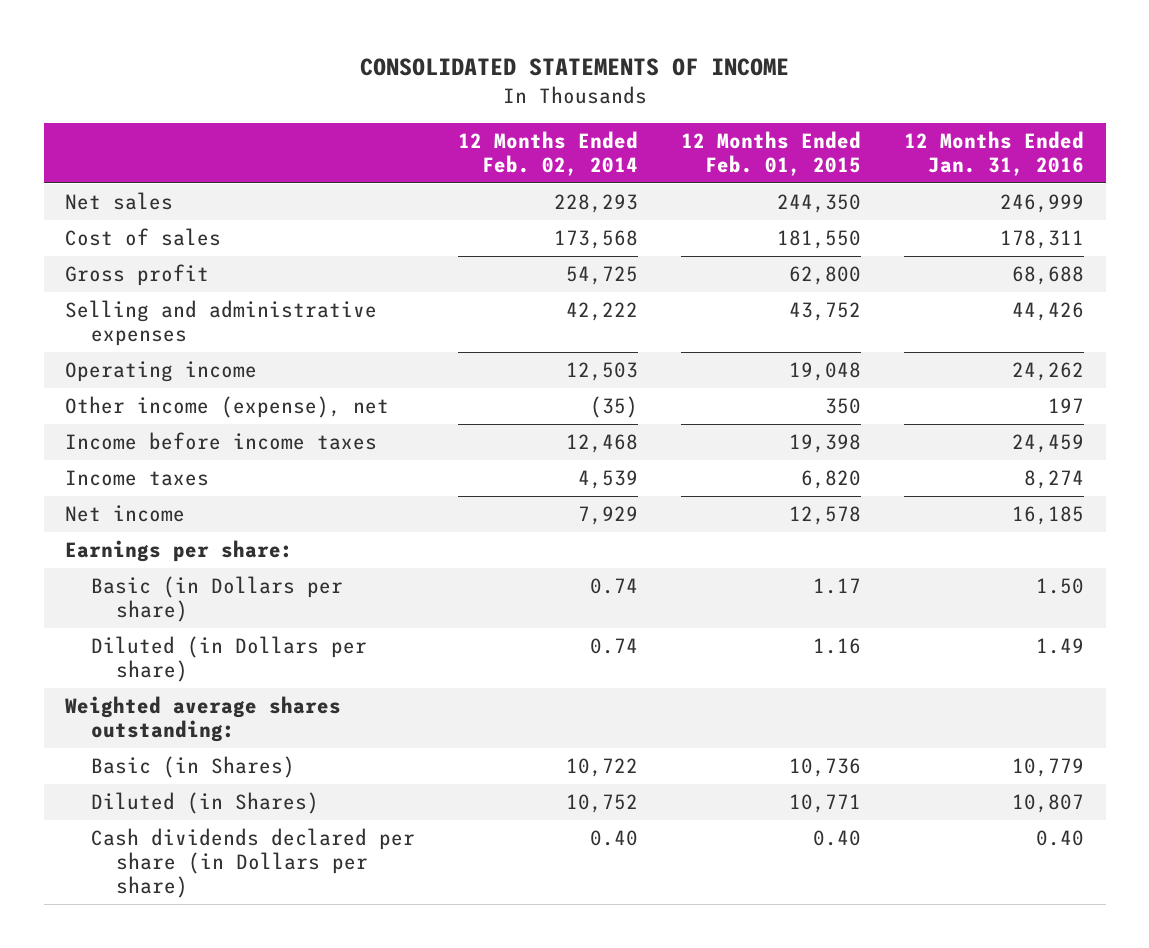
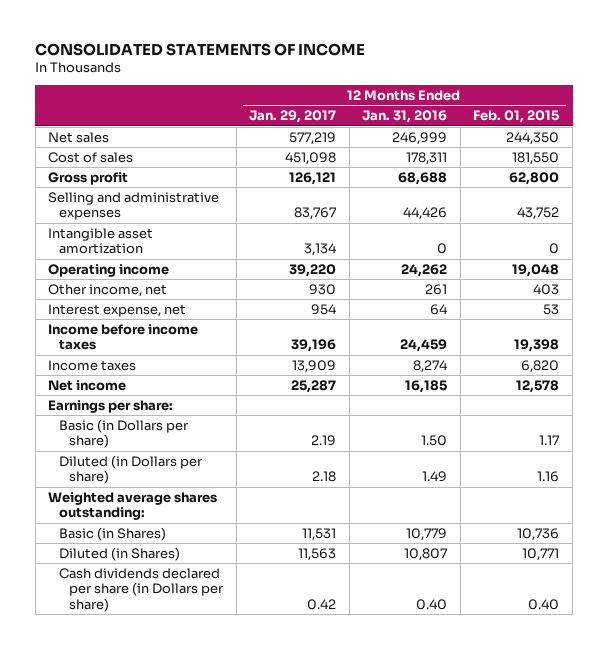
- | 12 Months Ended Feb. 02, 2014 | 12 Months Ended Feb. 01, 2015 | 12 Months Ended Jan. 31, 2016
+ | 12 Months Ended Jan. 29, 2017 | 12 Months Ended Jan. 31, 2016 | 12 Months Ended Feb. 01, 2015
+ Intangible asset amortization | 3,134 | 0 | 0
- Other income (expense), net | (35) | 350 | 197
+ Other income, net | 930 | 261 | 403
+ Interest expense, net | 954 | 64 | 53

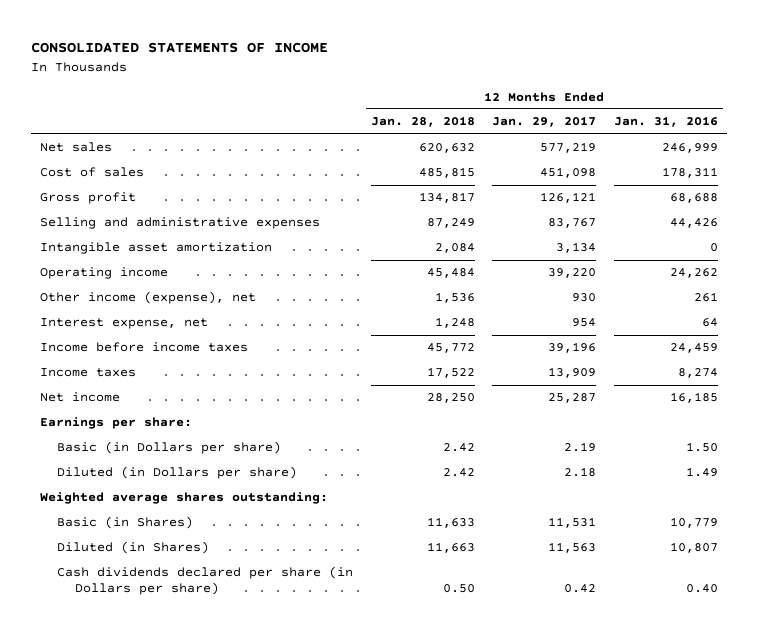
- | 12 Months Ended Jan. 29, 2017 | 12 Months Ended Jan. 31, 2016 | 12 Months Ended Feb. 01, 2015
+ | 12 Months Ended Jan. 28, 2018 | 12 Months Ended Jan. 29, 2017 | 12 Months Ended Jan. 31, 2016
- Other income, net | 930 | 261 | 403
+ Other income (expense), net | 1,536 | 930 | 261

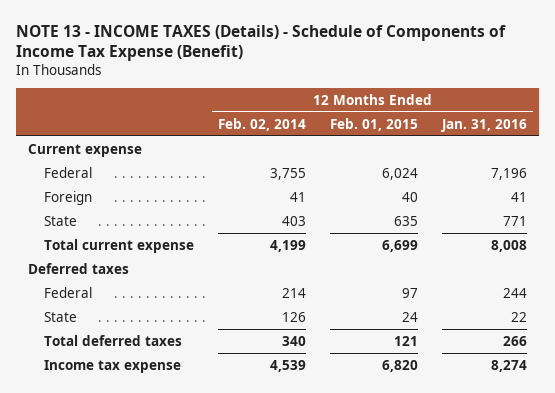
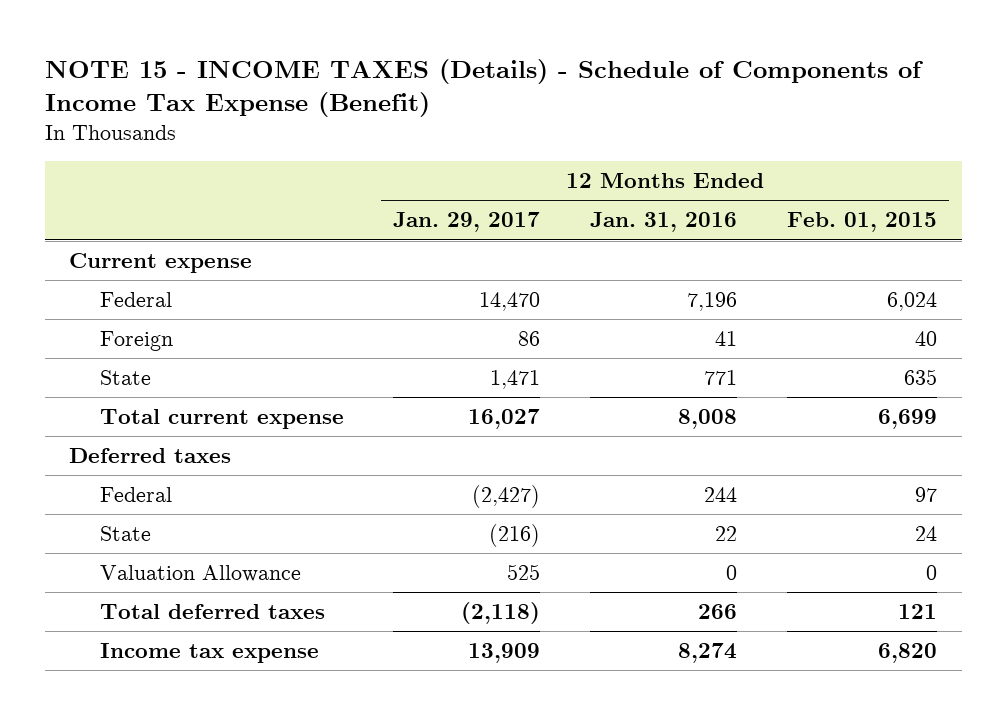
- NOTE 13 - INCOME TAXES (Details) - Schedule of Components of Income Tax Expense (Benefit)
+ NOTE 15 - INCOME TAXES (Details) - Schedule of Components of Income Tax Expense (Benefit)
- | 12 Months Ended Feb. 02, 2014 | 12 Months Ended Feb. 01, 2015 | 12 Months Ended Jan. 31, 2016
+ | 12 Months Ended Jan. 29, 2017 | 12 Months Ended Jan. 31, 2016 | 12 Months Ended Feb. 01, 2015
+ Valuation Allowance | 525 | 0 | 0

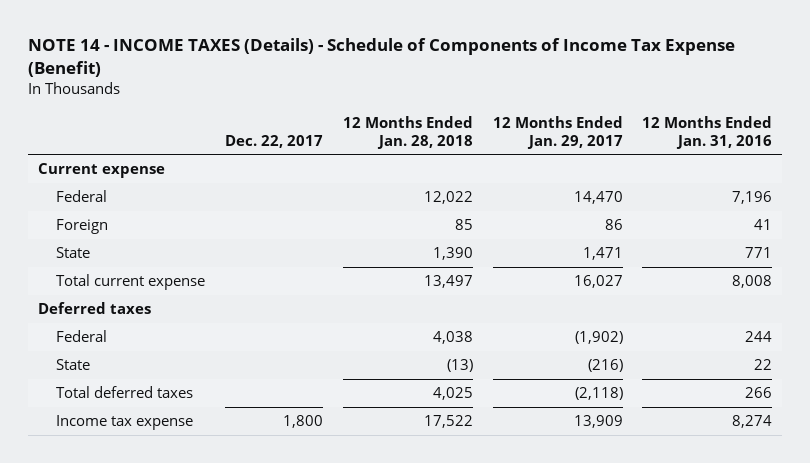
- NOTE 15 - INCOME TAXES (Details) - Schedule of Components of Income Tax Expense (Benefit)
+ NOTE 14 - INCOME TAXES (Details) - Schedule of Components of Income Tax Expense (Benefit)
- | 12 Months Ended Jan. 29, 2017 | 12 Months Ended Jan. 31, 2016 | 12 Months Ended Feb. 01, 2015
+ | Dec. 22, 2017 | 12 Months Ended Jan. 28, 2018 | 12 Months Ended Jan. 29, 2017 | 12 Months Ended Jan. 31, 2016
- Federal | (2,427) | 244 | 97
+ Federal | | 4,038 | (1,902) | 244
- Valuation Allowance | 525 | 0 | 0

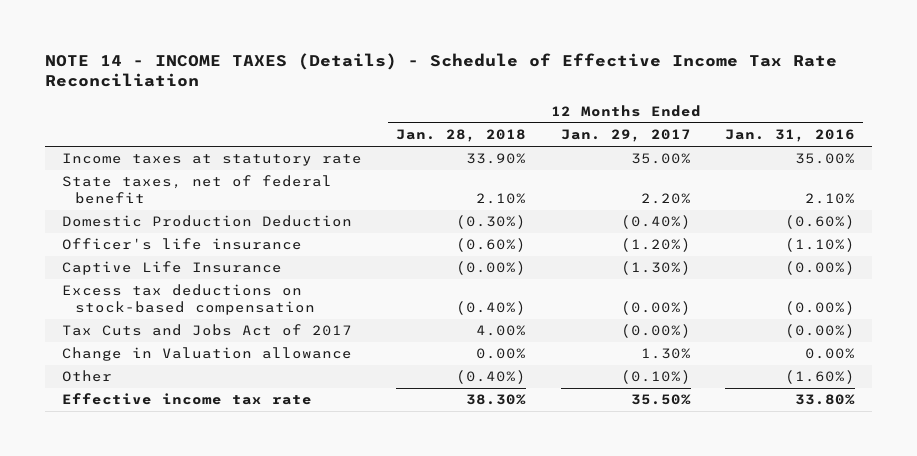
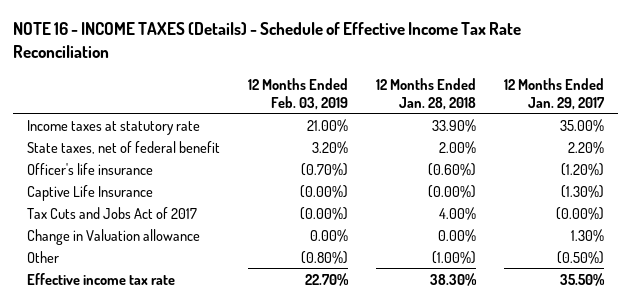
- NOTE 14 - INCOME TAXES (Details) - Schedule of Effective Income Tax Rate Reconciliation
+ NOTE 16 - INCOME TAXES (Details) - Schedule of Effective Income Tax Rate Reconciliation
- | 12 Months Ended Jan. 28, 2018 | 12 Months Ended Jan. 29, 2017 | 12 Months Ended Jan. 31, 2016
+ | 12 Months Ended Feb. 03, 2019 | 12 Months Ended Jan. 28, 2018 | 12 Months Ended Jan. 29, 2017
- State taxes, net of federal benefit | 2.10% | 2.20% | 2.10%
- Domestic Production Deduction | (0.30%) | (0.40%) | (0.60%)
+ State taxes, net of federal benefit | 3.20% | 2.00% | 2.20%
- Excess tax deductions on stock-based compensation | (0.40%) | (0.00%) | (0.00%)
- Other | (0.40%) | (0.10%) | (1.60%)
+ Other | (0.80%) | (1.00%) | (0.50%)

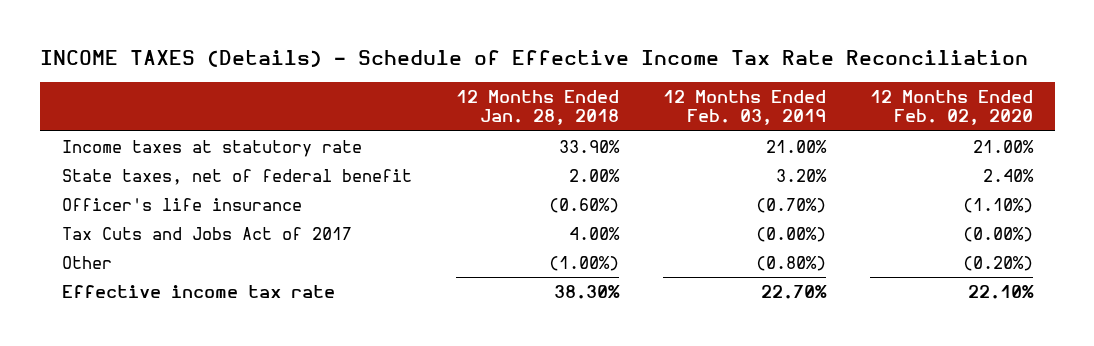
- NOTE 16 - INCOME TAXES (Details) - Schedule of Effective Income Tax Rate Reconciliation
+ INCOME TAXES (Details) - Schedule of Effective Income Tax Rate Reconciliation
- | 12 Months Ended Feb. 03, 2019 | 12 Months Ended Jan. 28, 2018 | 12 Months Ended Jan. 29, 2017
+ | 12 Months Ended Jan. 28, 2018 | 12 Months Ended Feb. 03, 2019 | 12 Months Ended Feb. 02, 2020
- Captive Life Insurance | (0.00%) | (0.00%) | (1.30%)
- Change in Valuation allowance | 0.00% | 0.00% | 1.30%

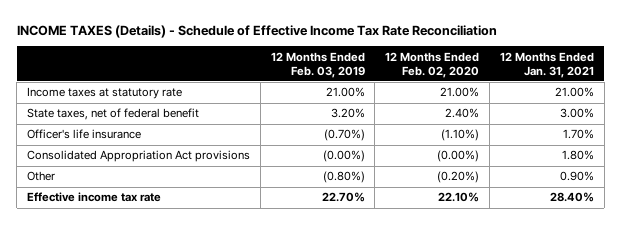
- | 12 Months Ended Jan. 28, 2018 | 12 Months Ended Feb. 03, 2019 | 12 Months Ended Feb. 02, 2020
+ | 12 Months Ended Feb. 03, 2019 | 12 Months Ended Feb. 02, 2020 | 12 Months Ended Jan. 31, 2021
- Tax Cuts and Jobs Act of 2017 | 4.00% | (0.00%) | (0.00%)
+ Consolidated Appropriation Act provisions | (0.00%) | (0.00%) | 1.80%

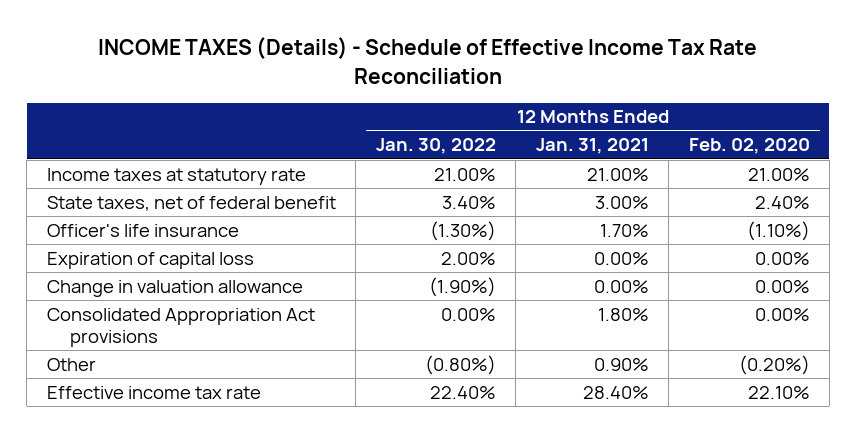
- | 12 Months Ended Feb. 03, 2019 | 12 Months Ended Feb. 02, 2020 | 12 Months Ended Jan. 31, 2021
+ | 12 Months Ended Jan. 30, 2022 | 12 Months Ended Jan. 31, 2021 | 12 Months Ended Feb. 02, 2020
- Consolidated Appropriation Act provisions | (0.00%) | (0.00%) | 1.80%
+ Expiration of capital loss | 2.00% | 0.00% | 0.00%
+ Change in valuation allowance | (1.90%) | 0.00% | 0.00%
+ Consolidated Appropriation Act provisions | 0.00% | 1.80% | 0.00%

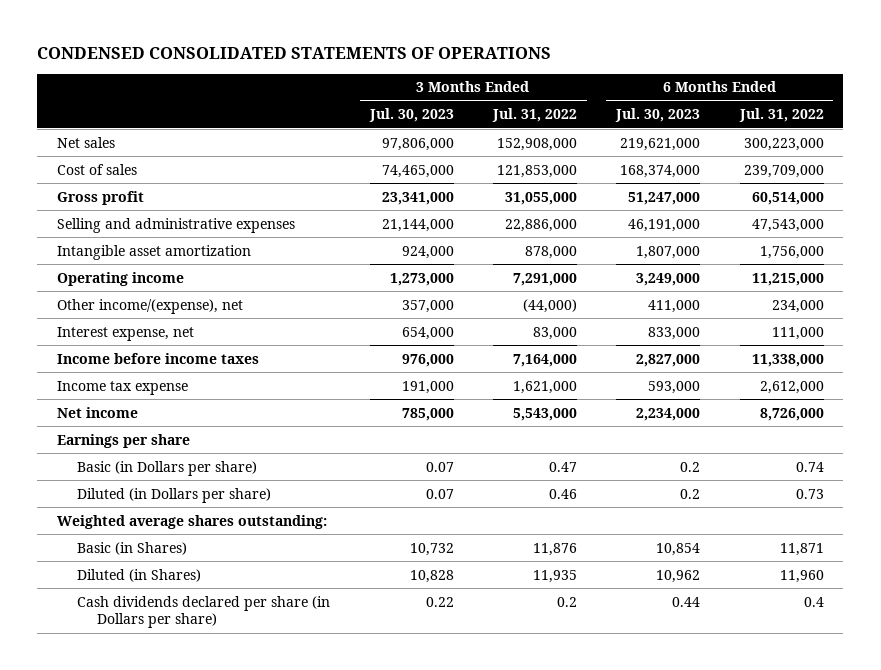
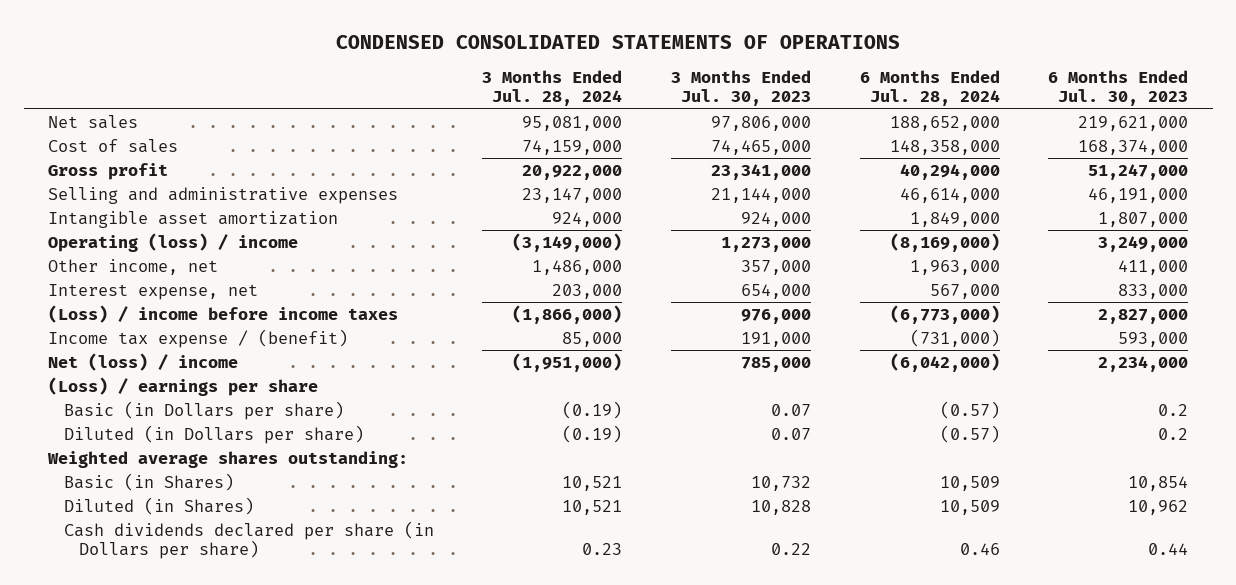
- | 3 Months Ended Jul. 30, 2023 | 3 Months Ended Jul. 31, 2022 | 6 Months Ended Jul. 30, 2023 | 6 Months Ended Jul. 31, 2022
+ | 3 Months Ended Jul. 28, 2024 | 3 Months Ended Jul. 30, 2023 | 6 Months Ended Jul. 28, 2024 | 6 Months Ended Jul. 30, 2023
- Operating income | 1,273,000 | 7,291,000 | 3,249,000 | 11,215,000
- Other income/(expense), net | 357,000 | (44,000) | 411,000 | 234,000
+ Operating (loss) / income | (3,149,000) | 1,273,000 | (8,169,000) | 3,249,000
+ Other income, net | 1,486,000 | 357,000 | 1,963,000 | 411,000
- Income before income taxes | 976,000 | 7,164,000 | 2,827,000 | 11,338,000
- Income tax expense | 191,000 | 1,621,000 | 593,000 | 2,612,000
- Net income | 785,000 | 5,543,000 | 2,234,000 | 8,726,000
- Earnings per share
+ (Loss) / income before income taxes | (1,866,000) | 976,000 | (6,773,000) | 2,827,000
+ Income tax expense / (benefit) | 85,000 | 191,000 | (731,000) | 593,000
+ Net (loss) / income | (1,951,000) | 785,000 | (6,042,000) | 2,234,000
+ (Loss) / earnings per share

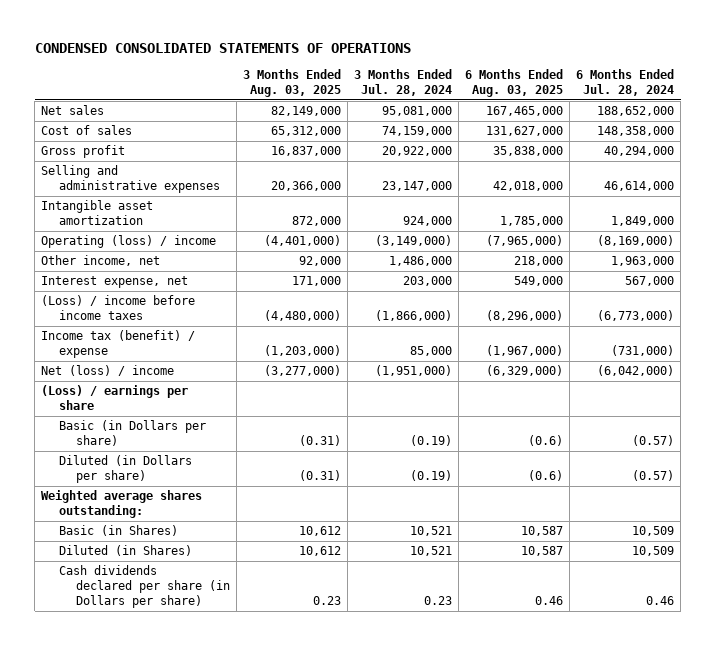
- | 3 Months Ended Jul. 28, 2024 | 3 Months Ended Jul. 30, 2023 | 6 Months Ended Jul. 28, 2024 | 6 Months Ended Jul. 30, 2023
+ | 3 Months Ended Aug. 03, 2025 | 3 Months Ended Jul. 28, 2024 | 6 Months Ended Aug. 03, 2025 | 6 Months Ended Jul. 28, 2024
- Income tax expense / (benefit) | 85,000 | 191,000 | (731,000) | 593,000
+ Income tax (benefit) / expense | (1,203,000) | 85,000 | (1,967,000) | (731,000)

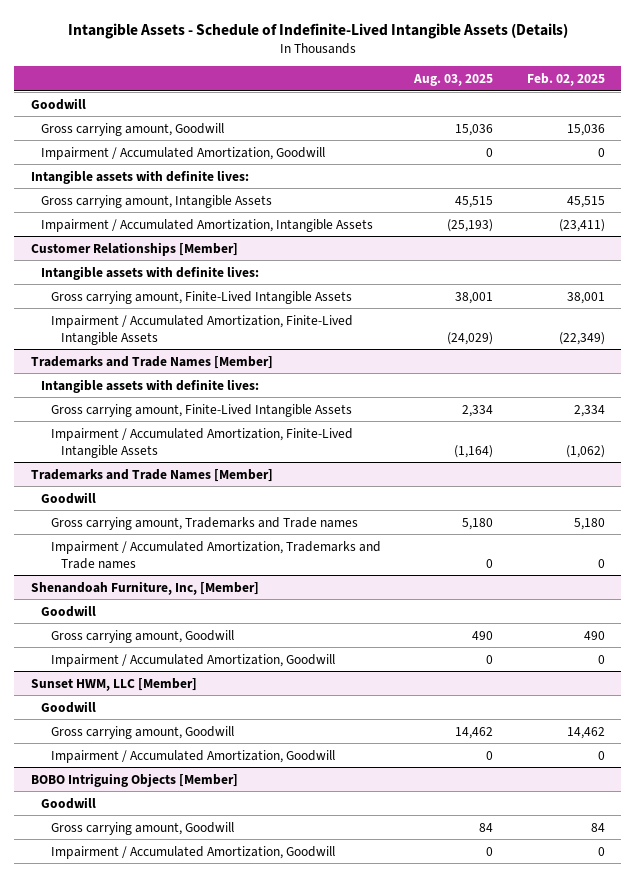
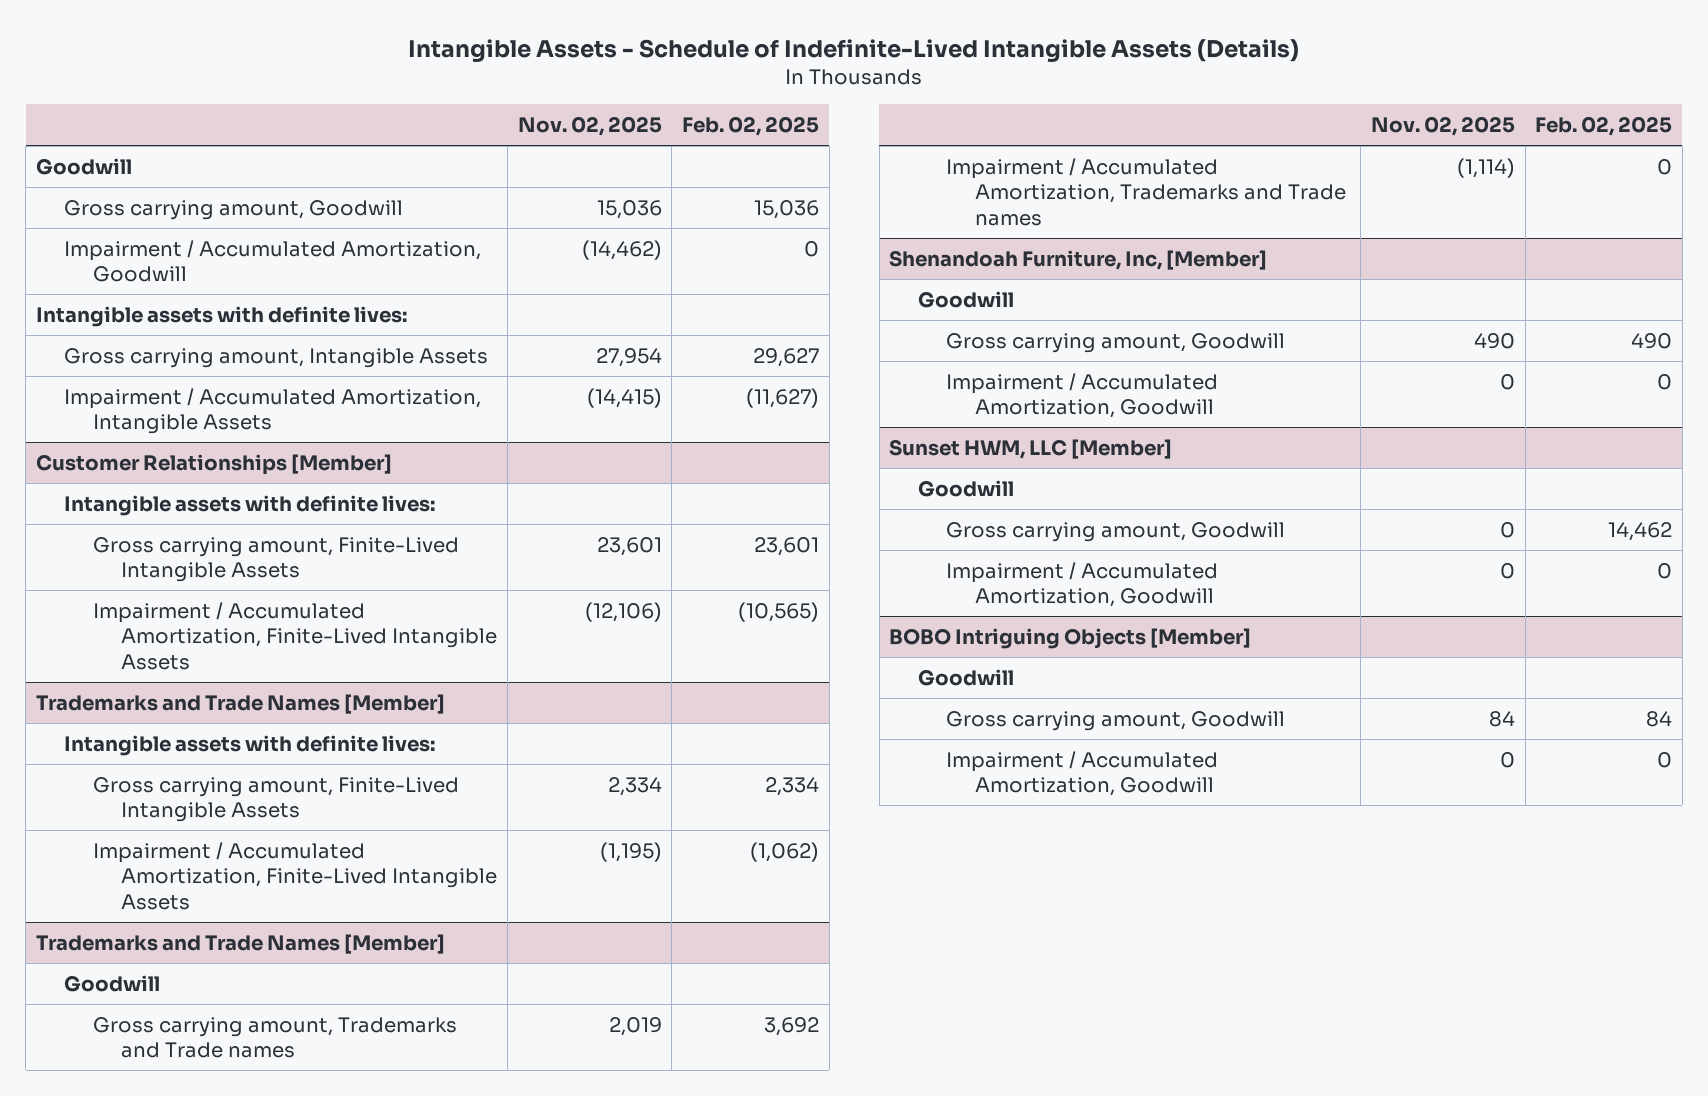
- | Aug. 03, 2025 | Feb. 02, 2025
+ | Nov. 02, 2025 | Feb. 02, 2025
- Gross carrying amount, Intangible Assets | 45,515 | 45,515
- Impairment / Accumulated Amortization, Intangible Assets | (25,193) | (23,411)
+ Gross carrying amount, Intangible Assets | 27,954 | 29,627
+ Impairment / Accumulated Amortization, Intangible Assets | (14,415) | (11,627)
@ Customer Relationships [Member]
- Gross carrying amount, Finite-Lived Intangible Assets | 38,001 | 38,001
- Impairment / Accumulated Amortization, Finite-Lived Intangible Assets | (24,029) | (22,349)
+ Gross carrying amount, Finite-Lived Intangible Assets | 23,601 | 23,601
+ Impairment / Accumulated Amortization, Finite-Lived Intangible Assets | (12,106) | (10,565)
@ Trademarks and Trade Names [Member]
- Gross carrying amount, Trademarks and Trade names | 5,180 | 5,180
+ Gross carrying amount, Trademarks and Trade names | 2,019 | 3,692

